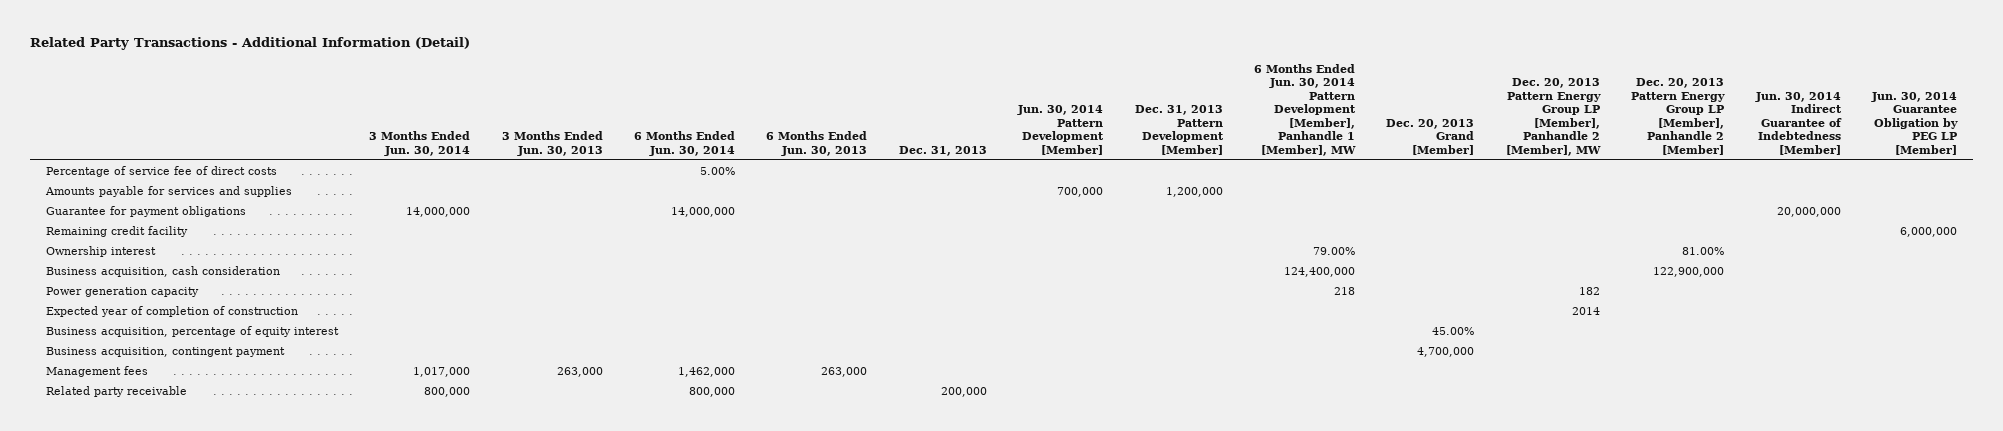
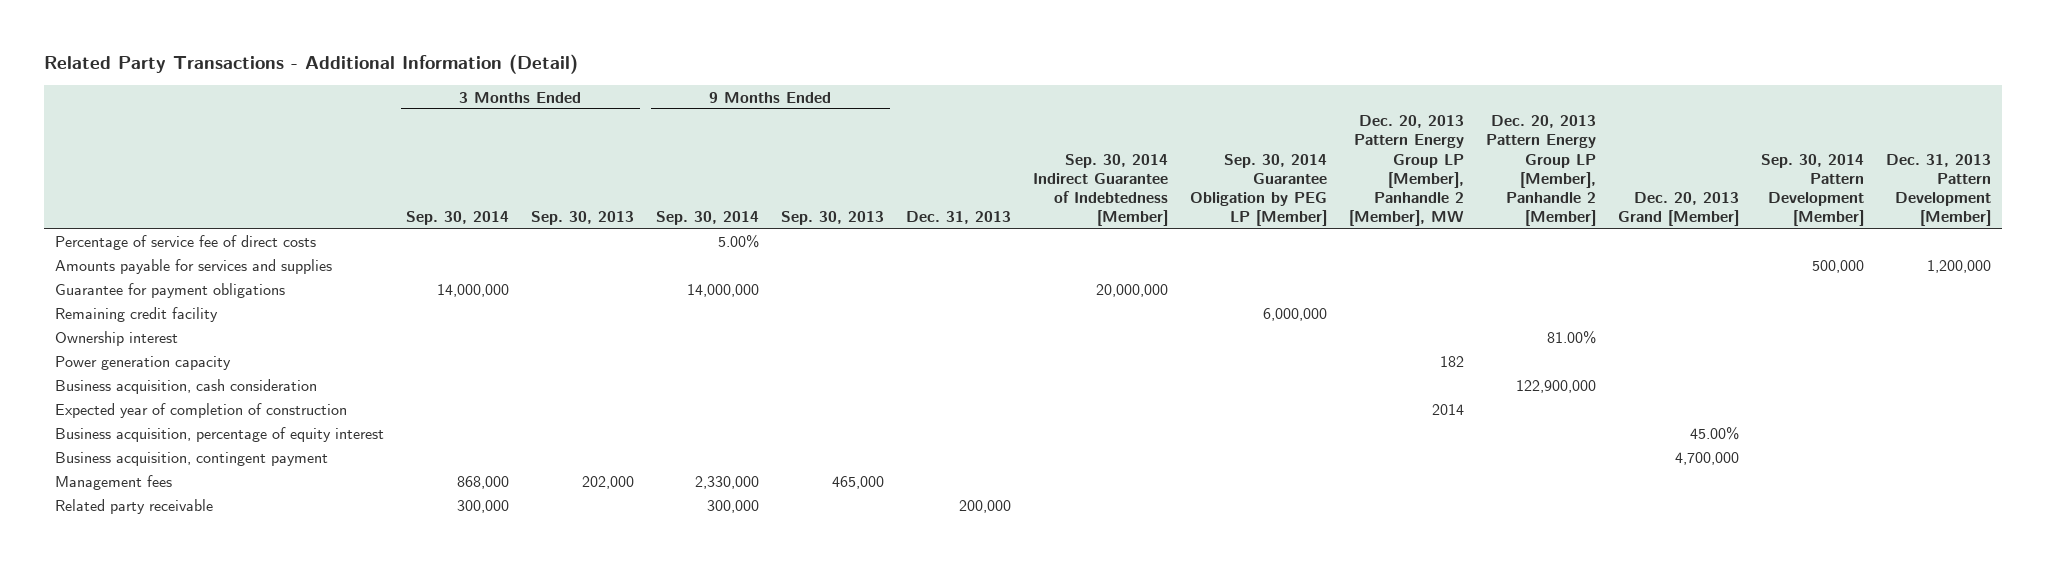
- | 3 Months Ended Jun. 30, 2014 | 3 Months Ended Jun. 30, 2013 | 6 Months Ended Jun. 30, 2014 | 6 Months Ended Jun. 30, 2013 | Dec. 31, 2013 | Jun. 30, 2014 Pattern Development [Member] | Dec. 31, 2013 Pattern Development [Member] | 6 Months Ended Jun. 30, 2014 Pattern Development [Member], Panhandle 1 [Member], MW | Dec. 20, 2013 Grand [Member] | Dec. 20, 2013 Pattern Energy Group LP [Member], Panhandle 2 [Member], MW | Dec. 20, 2013 Pattern Energy Group LP [Member], Panhandle 2 [Member] | Jun. 30, 2014 Indirect Guarantee of Indebtedness [Member] | Jun. 30, 2014 Guarantee Obligation by PEG LP [Member]
+ | 3 Months Ended Sep. 30, 2014 | 3 Months Ended Sep. 30, 2013 | 9 Months Ended Sep. 30, 2014 | 9 Months Ended Sep. 30, 2013 | Dec. 31, 2013 | Sep. 30, 2014 Indirect Guarantee of Indebtedness [Member] | Sep. 30, 2014 Guarantee Obligation by PEG LP [Member] | Dec. 20, 2013 Pattern Energy Group LP [Member], Panhandle 2 [Member], MW | Dec. 20, 2013 Pattern Energy Group LP [Member], Panhandle 2 [Member] | Dec. 20, 2013 Grand [Member] | Sep. 30, 2014 Pattern Development [Member] | Dec. 31, 2013 Pattern Development [Member]
moved down: Business acquisition, cash consideration | | | | | | | | | 122,900,000 | | |

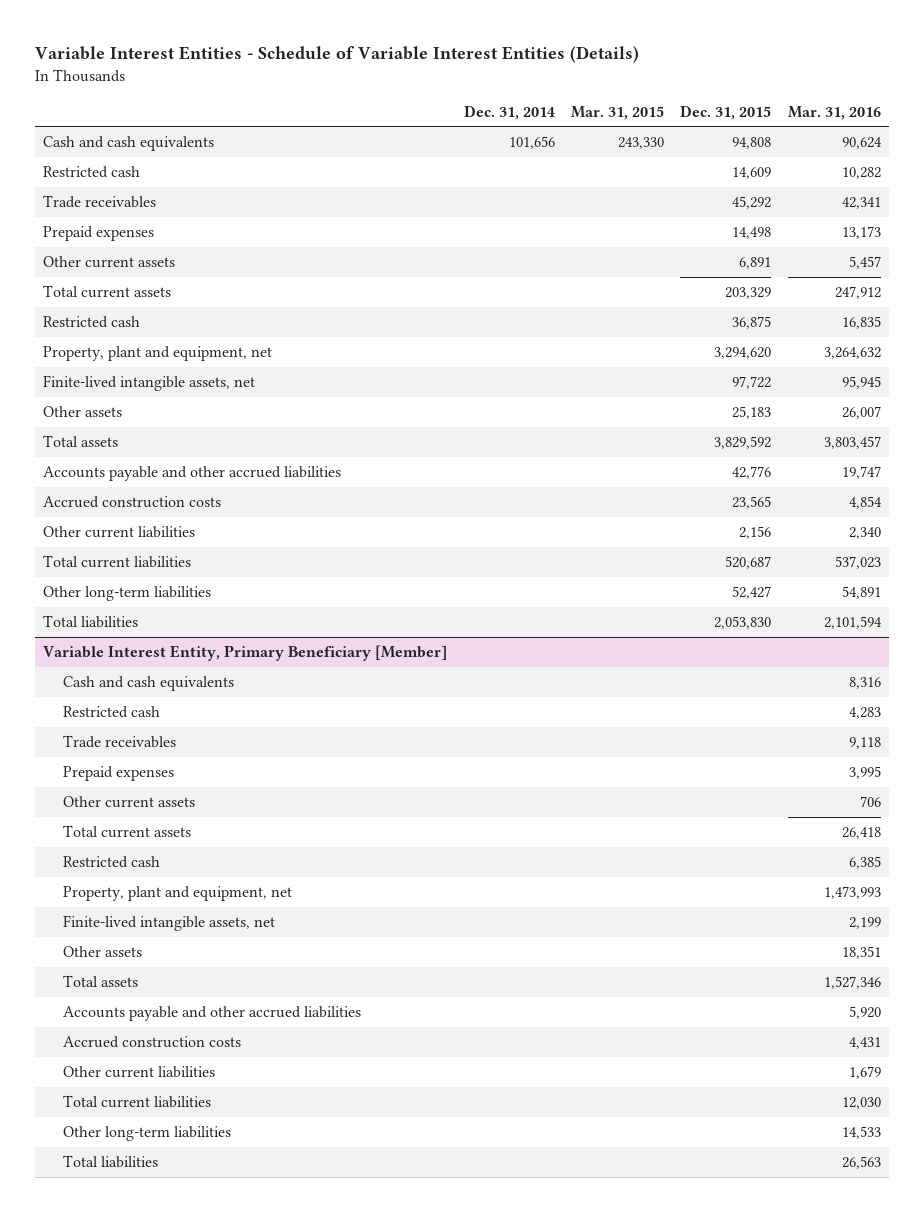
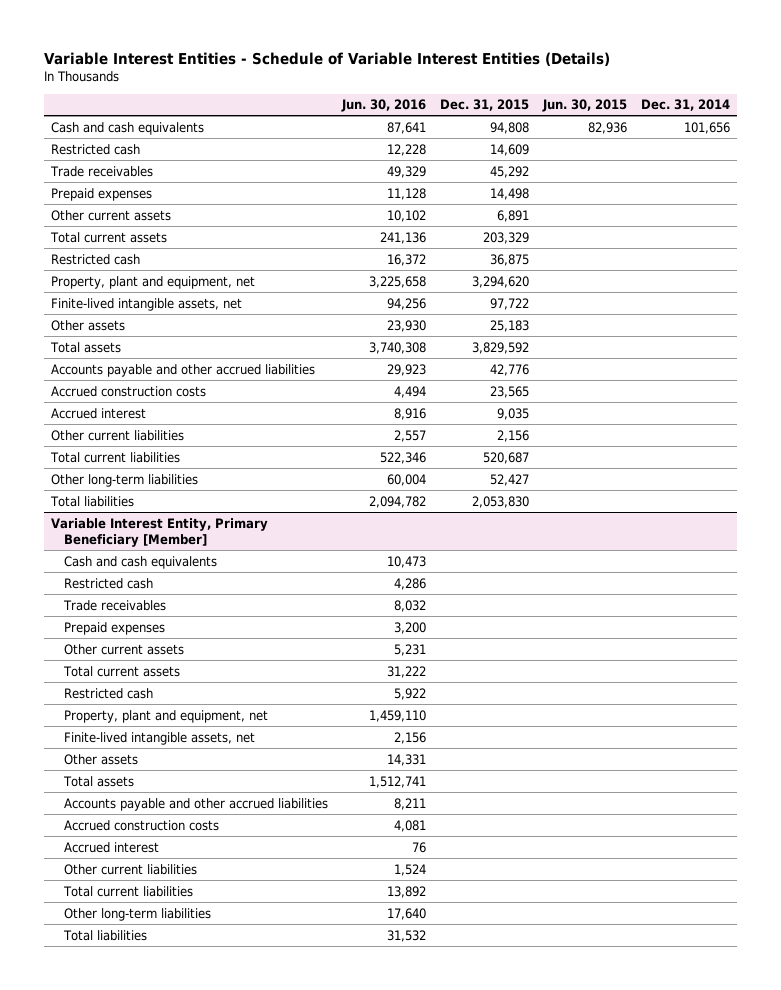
- | Dec. 31, 2014 | Mar. 31, 2015 | Dec. 31, 2015 | Mar. 31, 2016
+ | Jun. 30, 2016 | Dec. 31, 2015 | Jun. 30, 2015 | Dec. 31, 2014
+ Accrued interest | 8,916 | 9,035 | |
@ Variable Interest Entity, Primary Beneficiary [Member]
+ Accrued interest | 76 | | |

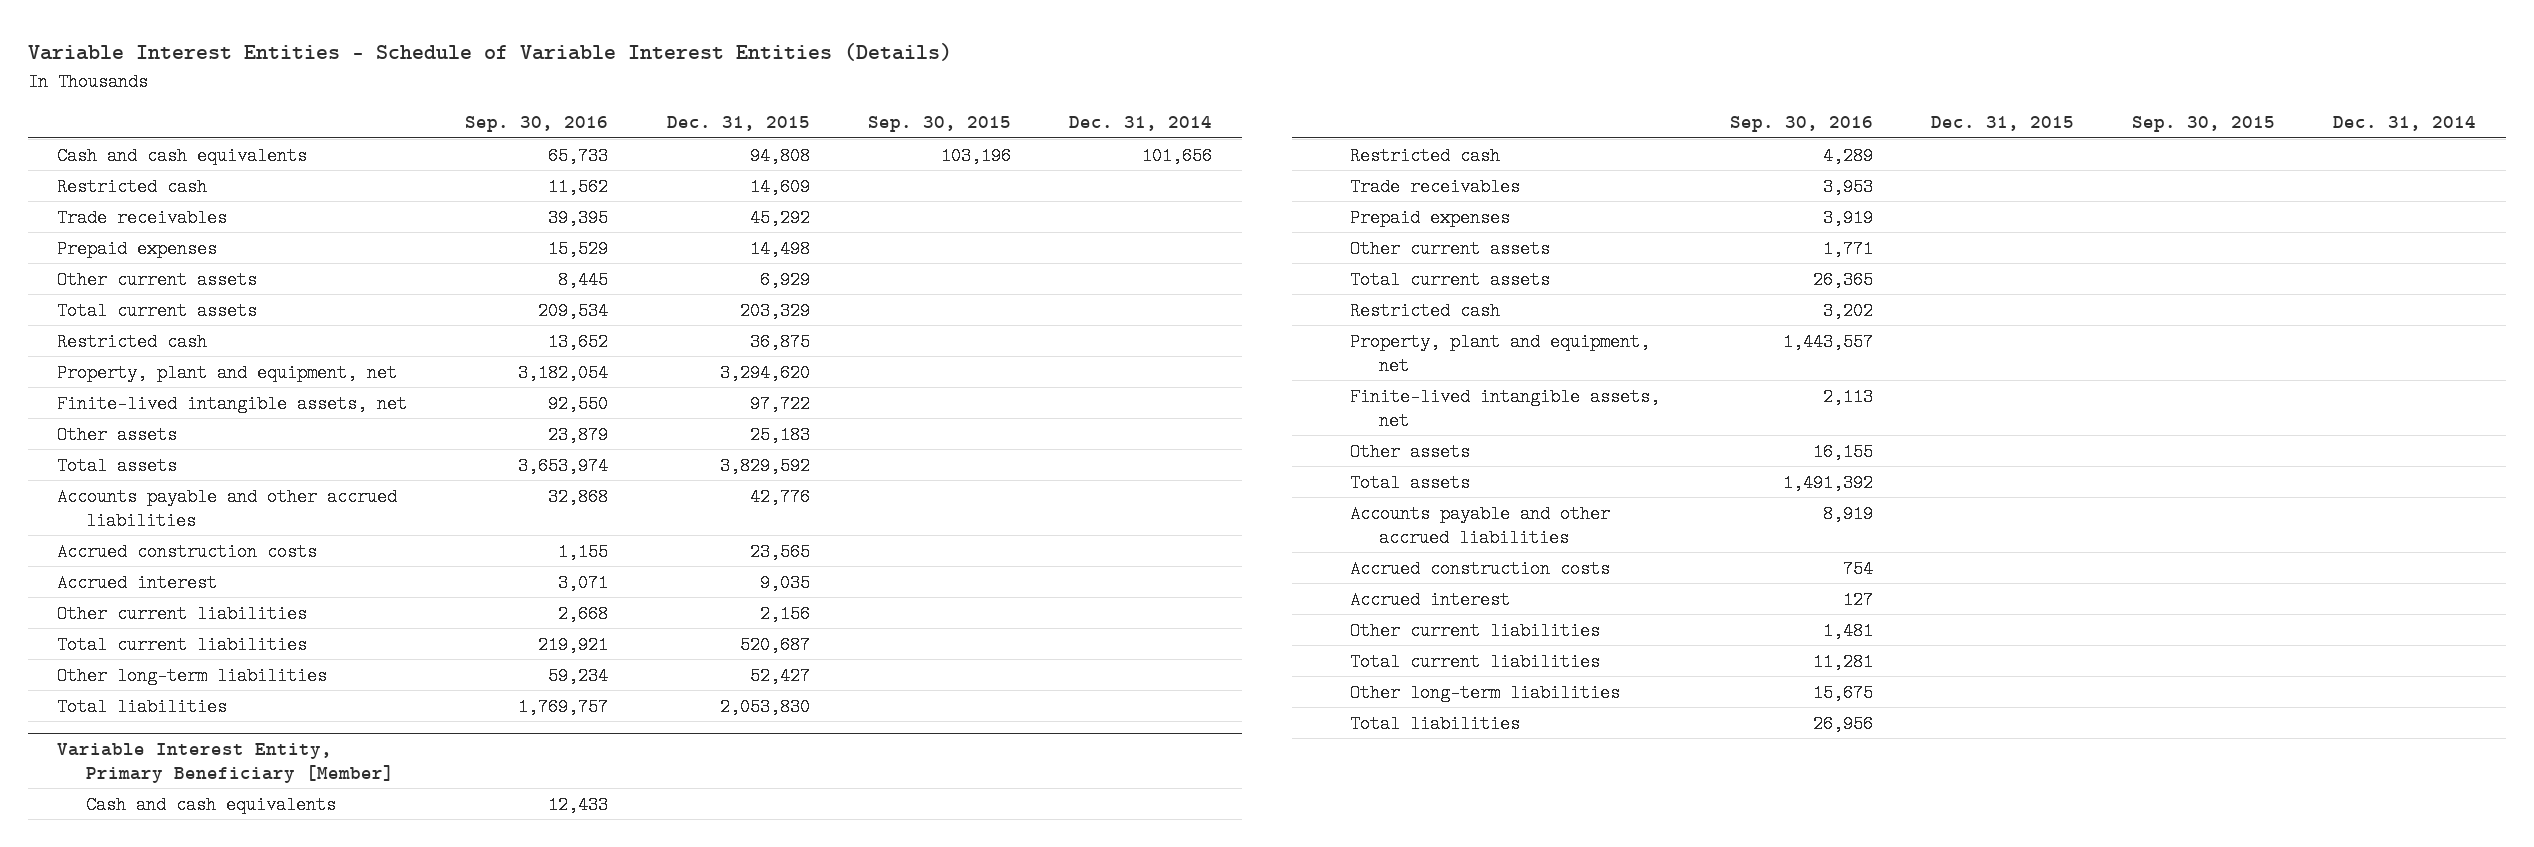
- | Jun. 30, 2016 | Dec. 31, 2015 | Jun. 30, 2015 | Dec. 31, 2014
+ | Sep. 30, 2016 | Dec. 31, 2015 | Sep. 30, 2015 | Dec. 31, 2014
- Other current assets | 10,102 | 6,891 | |
+ Other current assets | 8,445 | 6,929 | |

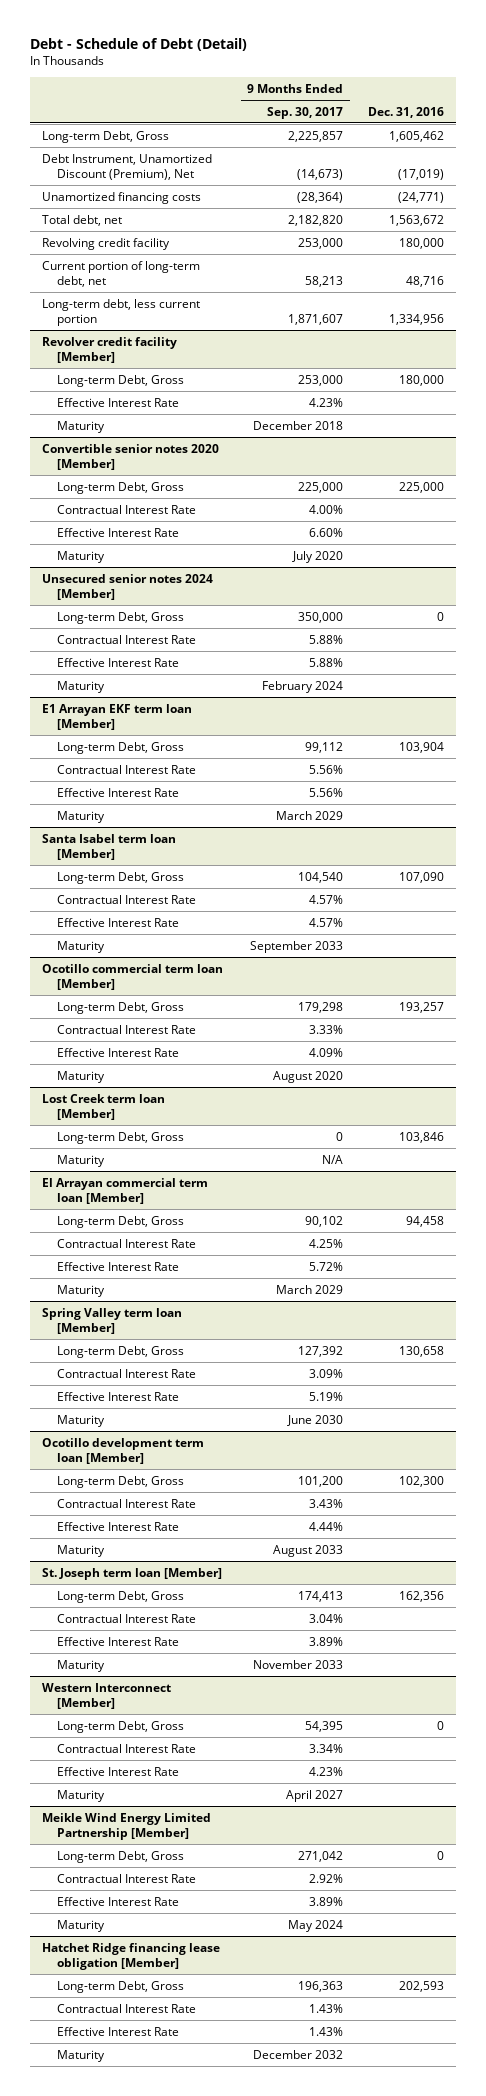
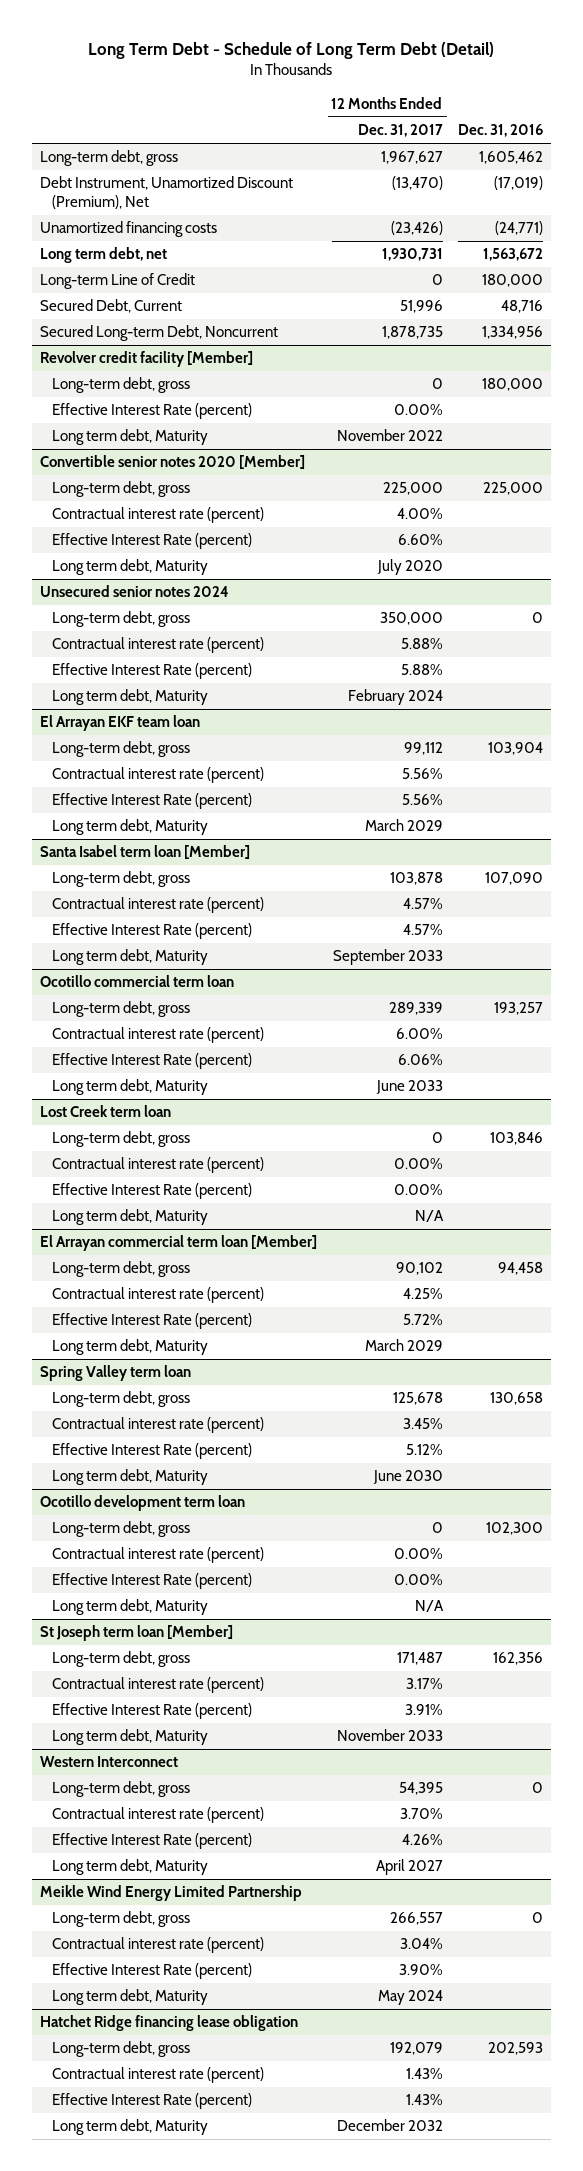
- Debt - Schedule of Debt (Detail)
+ Long Term Debt - Schedule of Long Term Debt (Detail)
- | 9 Months Ended Sep. 30, 2017 | Dec. 31, 2016
+ | 12 Months Ended Dec. 31, 2017 | Dec. 31, 2016
- Long-term Debt, Gross | 2,225,857 | 1,605,462
+ Long-term debt, gross | 1,967,627 | 1,605,462
- Total debt, net | 2,182,820 | 1,563,672
- Revolving credit facility | 253,000 | 180,000
- Current portion of long-term debt, net | 58,213 | 48,716
- Long-term debt, less current portion | 1,871,607 | 1,334,956
+ Long term debt, net | 1,930,731 | 1,563,672
+ Long-term Line of Credit | 0 | 180,000
+ Secured Debt, Current | 51,996 | 48,716
+ Secured Long-term Debt, Noncurrent | 1,878,735 | 1,334,956
@ Revolver credit facility [Member]
- Long-term Debt, Gross | 253,000 | 180,000
- Effective Interest Rate | 4.23% |
- Maturity | December 2018 |
+ Long-term debt, gross | 0 | 180,000
+ Effective Interest Rate (percent) | 0.00% |
+ Long term debt, Maturity | November 2022 |
@ Convertible senior notes 2020 [Member]
- Long-term Debt, Gross | 225,000 | 225,000
- Contractual Interest Rate | 4.00% |
- Effective Interest Rate | 6.60% |
- Maturity | July 2020 |
- Unsecured senior notes 2024 [Member]
- Long-term Debt, Gross | 350,000 | 0
- Contractual Interest Rate | 5.88% |
- Effective Interest Rate | 5.88% |
- Maturity | February 2024 |
- E1 Arrayan EKF term loan [Member]
- Long-term Debt, Gross | 99,112 | 103,904
- Contractual Interest Rate | 5.56% |
- Effective Interest Rate | 5.56% |
- Maturity | March 2029 |
@ Convertible senior notes 2020 [Member]
+ Long-term debt, gross | 225,000 | 225,000
+ Contractual interest rate (percent) | 4.00% |
+ Effective Interest Rate (percent) | 6.60% |
+ Long term debt, Maturity | July 2020 |
+ Unsecured senior notes 2024
+ Long-term debt, gross | 350,000 | 0
+ Contractual interest rate (percent) | 5.88% |
+ Effective Interest Rate (percent) | 5.88% |
+ Long term debt, Maturity | February 2024 |
+ El Arrayan EKF team loan
+ Long-term debt, gross | 99,112 | 103,904
+ Contractual interest rate (percent) | 5.56% |
+ Effective Interest Rate (percent) | 5.56% |
+ Long term debt, Maturity | March 2029 |
@ Santa Isabel term loan [Member]
- Long-term Debt, Gross | 104,540 | 107,090
- Contractual Interest Rate | 4.57% |
- Effective Interest Rate | 4.57% |
- Maturity | September 2033 |
- Ocotillo commercial term loan [Member]
- Long-term Debt, Gross | 179,298 | 193,257
- Contractual Interest Rate | 3.33% |
- Effective Interest Rate | 4.09% |
- Maturity | August 2020 |
- Lost Creek term loan [Member]
- Long-term Debt, Gross | 0 | 103,846
- Maturity | N/A |
@ Santa Isabel term loan [Member]
+ Long-term debt, gross | 103,878 | 107,090
+ Contractual interest rate (percent) | 4.57% |
+ Effective Interest Rate (percent) | 4.57% |
+ Long term debt, Maturity | September 2033 |
+ Ocotillo commercial term loan
+ Long-term debt, gross | 289,339 | 193,257
+ Contractual interest rate (percent) | 6.00% |
+ Effective Interest Rate (percent) | 6.06% |
+ Long term debt, Maturity | June 2033 |
+ Lost Creek term loan
+ Long-term debt, gross | 0 | 103,846
+ Contractual interest rate (percent) | 0.00% |
+ Effective Interest Rate (percent) | 0.00% |
+ Long term debt, Maturity | N/A |
@ El Arrayan commercial term loan [Member]
- Long-term Debt, Gross | 90,102 | 94,458
- Contractual Interest Rate | 4.25% |
- Effective Interest Rate | 5.72% |
- Maturity | March 2029 |
- Spring Valley term loan [Member]
- Long-term Debt, Gross | 127,392 | 130,658
- Contractual Interest Rate | 3.09% |
- Effective Interest Rate | 5.19% |
- Maturity | June 2030 |
- Ocotillo development term loan [Member]
- Long-term Debt, Gross | 101,200 | 102,300
- Contractual Interest Rate | 3.43% |
- Effective Interest Rate | 4.44% |
- Maturity | August 2033 |
- St. Joseph term loan [Member]
- Long-term Debt, Gross | 174,413 | 162,356
- Contractual Interest Rate | 3.04% |
- Effective Interest Rate | 3.89% |
- Maturity | November 2033 |
- Western Interconnect [Member]
- Long-term Debt, Gross | 54,395 | 0
- Contractual Interest Rate | 3.34% |
- Effective Interest Rate | 4.23% |
- Maturity | April 2027 |
- Meikle Wind Energy Limited Partnership [Member]
- Long-term Debt, Gross | 271,042 | 0
- Contractual Interest Rate | 2.92% |
- Effective Interest Rate | 3.89% |
- Maturity | May 2024 |
- Hatchet Ridge financing lease obligation [Member]
- Long-term Debt, Gross | 196,363 | 202,593
- Contractual Interest Rate | 1.43% |
- Effective Interest Rate | 1.43% |
- Maturity | December 2032 |
@ El Arrayan commercial term loan [Member]
+ Long-term debt, gross | 90,102 | 94,458
+ Contractual interest rate (percent) | 4.25% |
+ Effective Interest Rate (percent) | 5.72% |
+ Long term debt, Maturity | March 2029 |
+ Spring Valley term loan
+ Long-term debt, gross | 125,678 | 130,658
+ Contractual interest rate (percent) | 3.45% |
+ Effective Interest Rate (percent) | 5.12% |
+ Long term debt, Maturity | June 2030 |
+ Ocotillo development term loan
+ Long-term debt, gross | 0 | 102,300
+ Contractual interest rate (percent) | 0.00% |
+ Effective Interest Rate (percent) | 0.00% |
+ Long term debt, Maturity | N/A |
+ St Joseph term loan [Member]
+ Long-term debt, gross | 171,487 | 162,356
+ Contractual interest rate (percent) | 3.17% |
+ Effective Interest Rate (percent) | 3.91% |
+ Long term debt, Maturity | November 2033 |
+ Western Interconnect
+ Long-term debt, gross | 54,395 | 0
+ Contractual interest rate (percent) | 3.70% |
+ Effective Interest Rate (percent) | 4.26% |
+ Long term debt, Maturity | April 2027 |
+ Meikle Wind Energy Limited Partnership
+ Long-term debt, gross | 266,557 | 0
+ Contractual interest rate (percent) | 3.04% |
+ Effective Interest Rate (percent) | 3.90% |
+ Long term debt, Maturity | May 2024 |
+ Hatchet Ridge financing lease obligation
+ Long-term debt, gross | 192,079 | 202,593
+ Contractual interest rate (percent) | 1.43% |
+ Effective Interest Rate (percent) | 1.43% |
+ Long term debt, Maturity | December 2032 |

